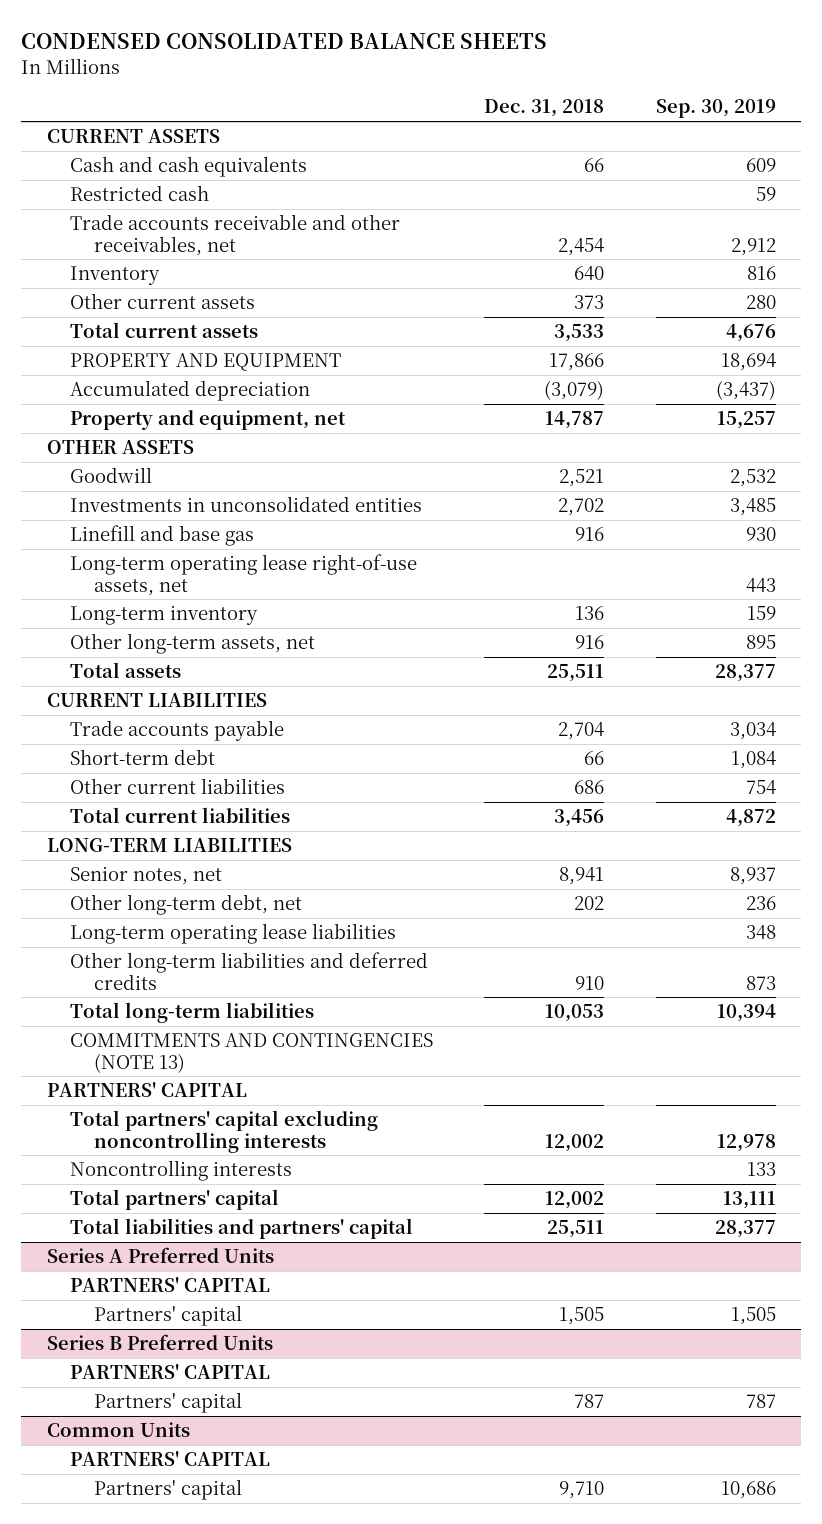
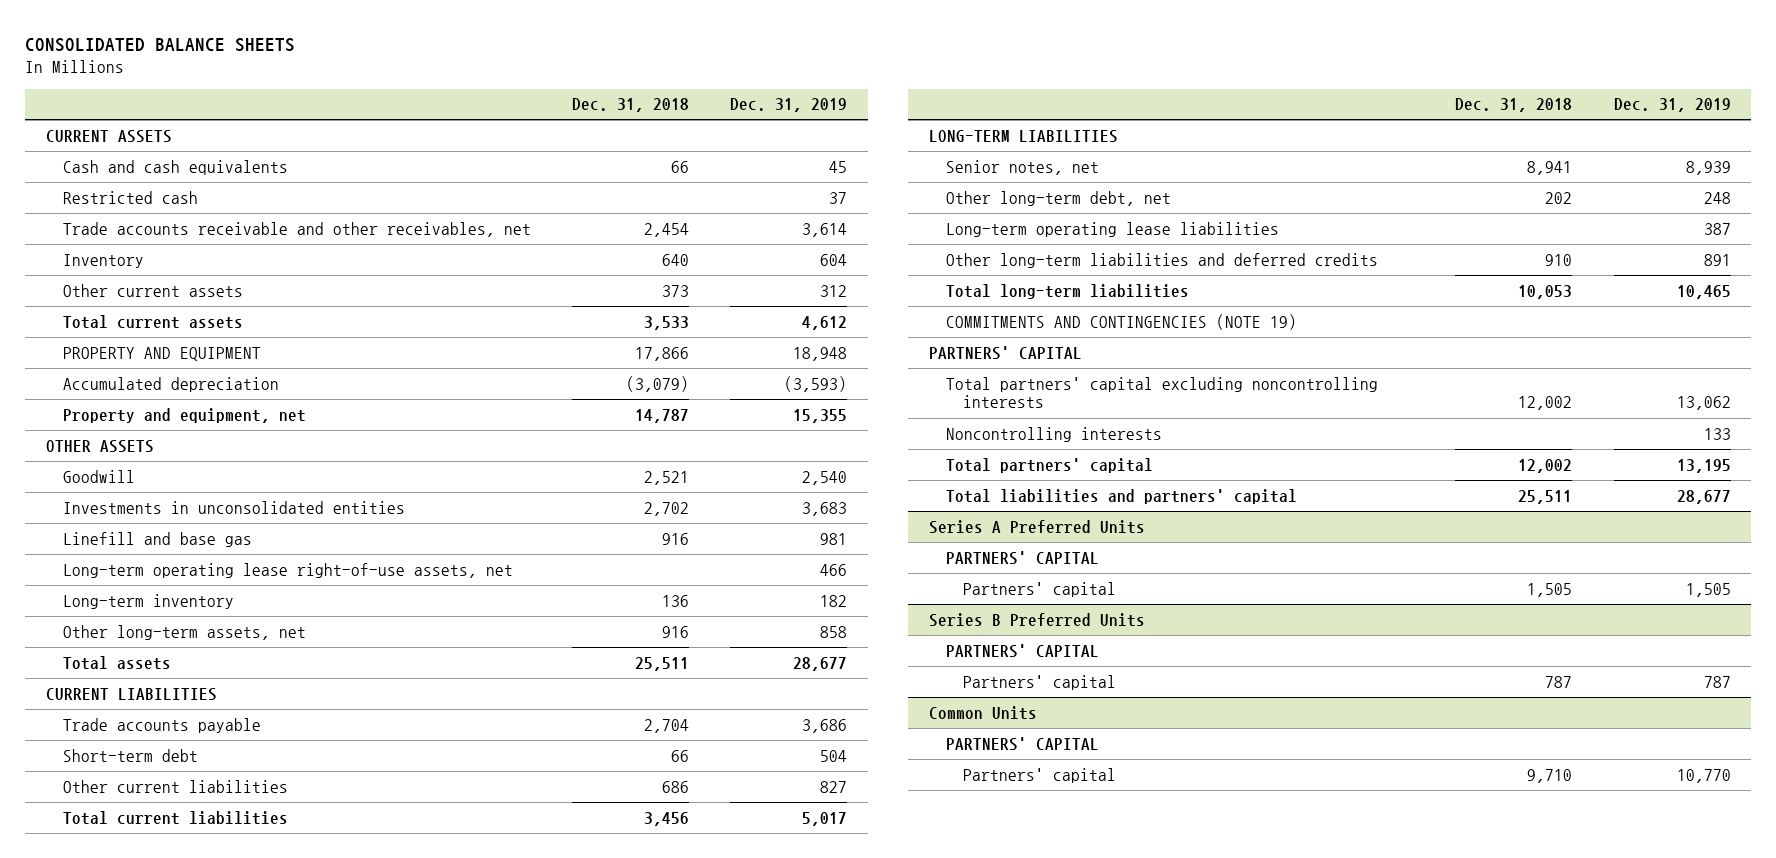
- CONDENSED CONSOLIDATED BALANCE SHEETS
+ CONSOLIDATED BALANCE SHEETS
- | Dec. 31, 2018 | Sep. 30, 2019
+ | Dec. 31, 2018 | Dec. 31, 2019
- COMMITMENTS AND CONTINGENCIES (NOTE 13)
+ COMMITMENTS AND CONTINGENCIES (NOTE 19)

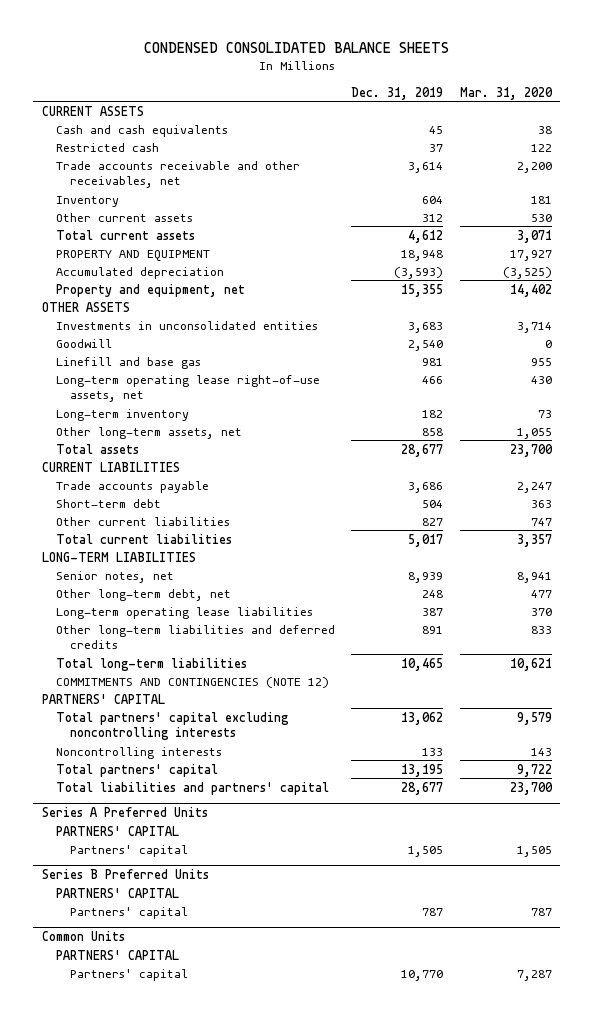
- CONSOLIDATED BALANCE SHEETS
+ CONDENSED CONSOLIDATED BALANCE SHEETS
- | Dec. 31, 2018 | Dec. 31, 2019
+ | Dec. 31, 2019 | Mar. 31, 2020
moved down: Goodwill | 2,540 | 0
- COMMITMENTS AND CONTINGENCIES (NOTE 19)
+ COMMITMENTS AND CONTINGENCIES (NOTE 12)

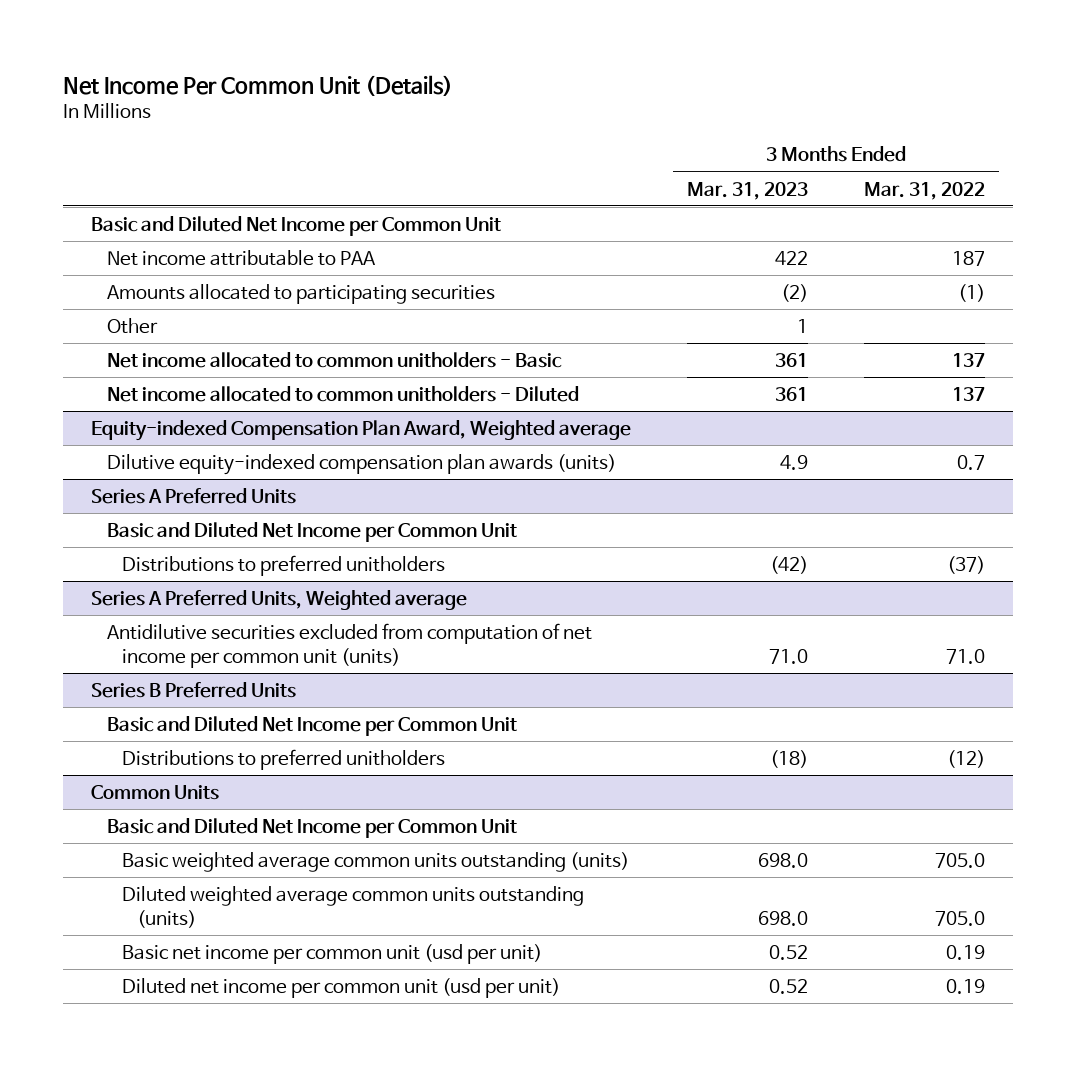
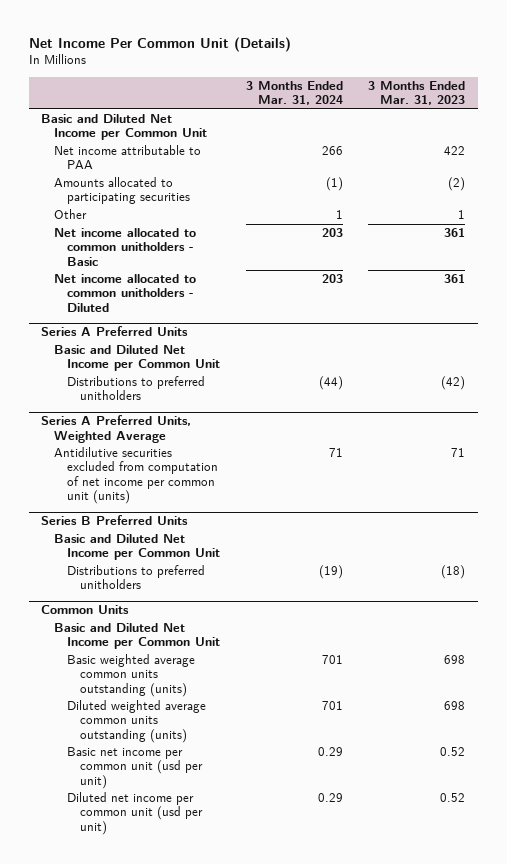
- | 3 Months Ended Mar. 31, 2023 | 3 Months Ended Mar. 31, 2022
+ | 3 Months Ended Mar. 31, 2024 | 3 Months Ended Mar. 31, 2023
- Equity-indexed Compensation Plan Award, Weighted average
- Dilutive equity-indexed compensation plan awards (units) | 4.9 | 0.7
- Series A Preferred Units, Weighted average
- Antidilutive securities excluded from computation of net income per common unit (units) | 71.0 | 71.0
+ Series A Preferred Units, Weighted Average
+ Antidilutive securities excluded from computation of net income per common unit (units) | 71 | 71
@ Common Units
- Basic weighted average common units outstanding (units) | 698.0 | 705.0
- Diluted weighted average common units outstanding (units) | 698.0 | 705.0
+ Basic weighted average common units outstanding (units) | 701 | 698
+ Diluted weighted average common units outstanding (units) | 701 | 698

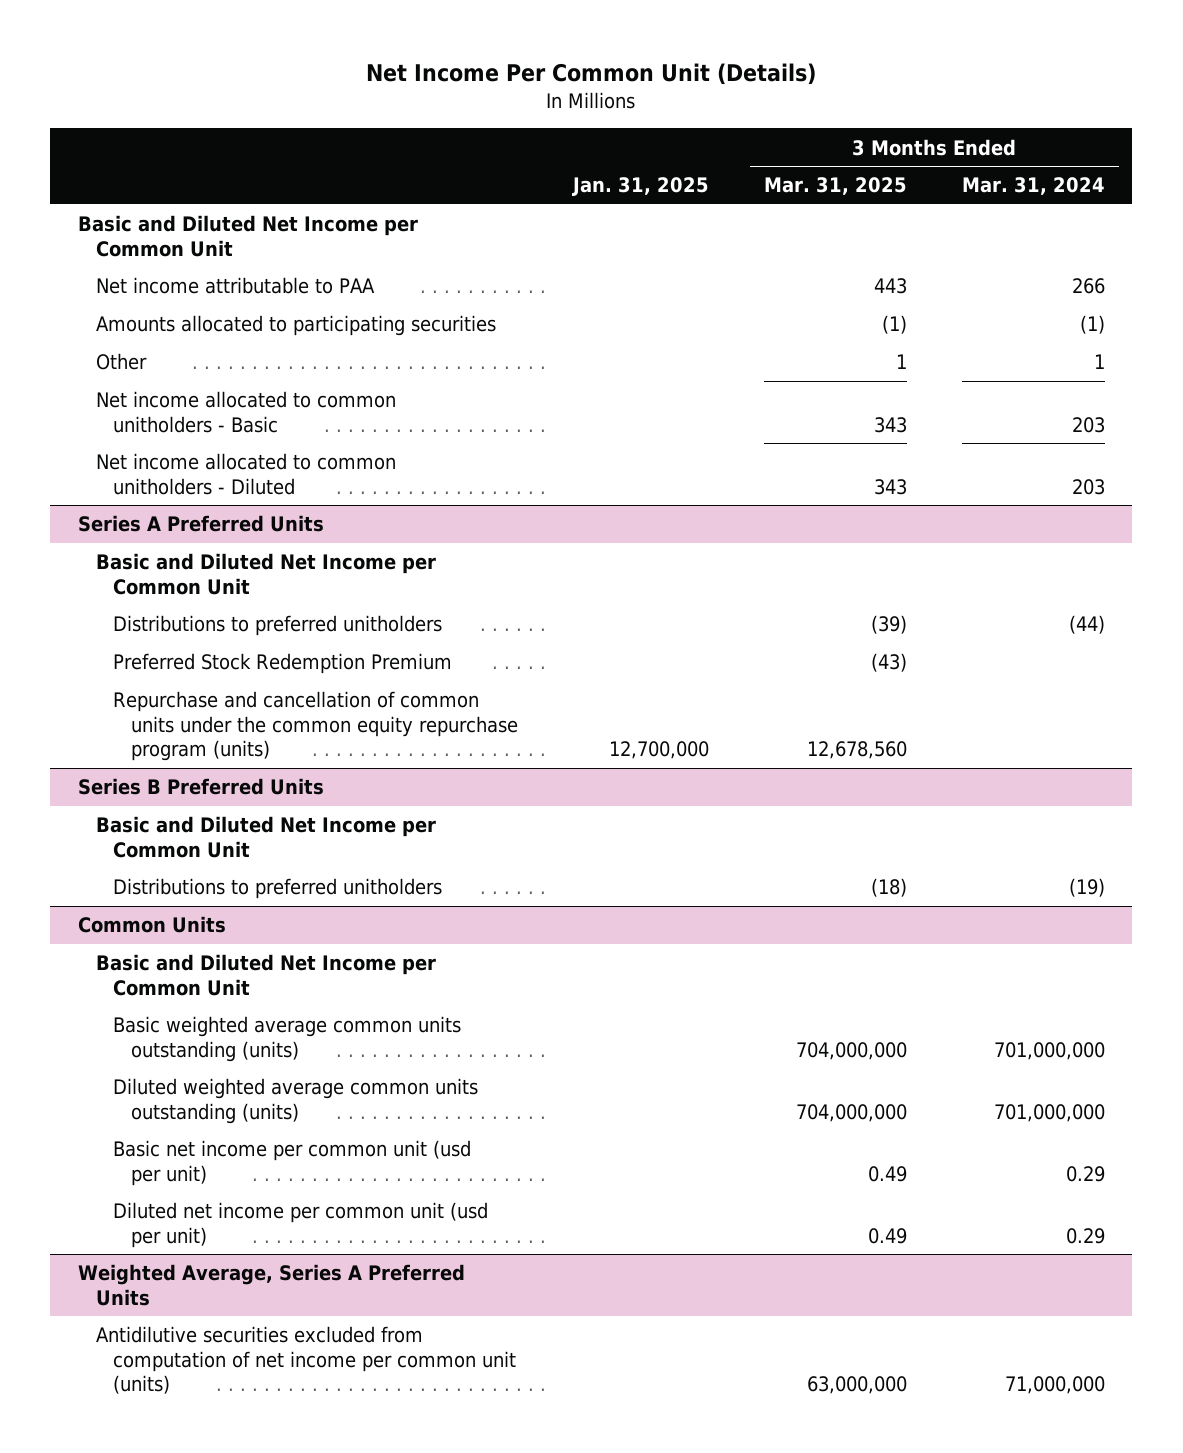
- | 3 Months Ended Mar. 31, 2024 | 3 Months Ended Mar. 31, 2023
+ | Jan. 31, 2025 | 3 Months Ended Mar. 31, 2025 | 3 Months Ended Mar. 31, 2024
- Series A Preferred Units, Weighted Average
- Antidilutive securities excluded from computation of net income per common unit (units) | 71 | 71
@ Series A Preferred Units
+ Preferred Stock Redemption Premium | | (43) |
+ Repurchase and cancellation of common units under the common equity repurchase program (units) | 12,700,000 | 12,678,560 |
@ Common Units
- Basic weighted average common units outstanding (units) | 701 | 698
- Diluted weighted average common units outstanding (units) | 701 | 698
+ Basic weighted average common units outstanding (units) | | 704,000,000 | 701,000,000
+ Diluted weighted average common units outstanding (units) | | 704,000,000 | 701,000,000
+ Weighted Average, Series A Preferred Units
+ Antidilutive securities excluded from computation of net income per common unit (units) | | 63,000,000 | 71,000,000

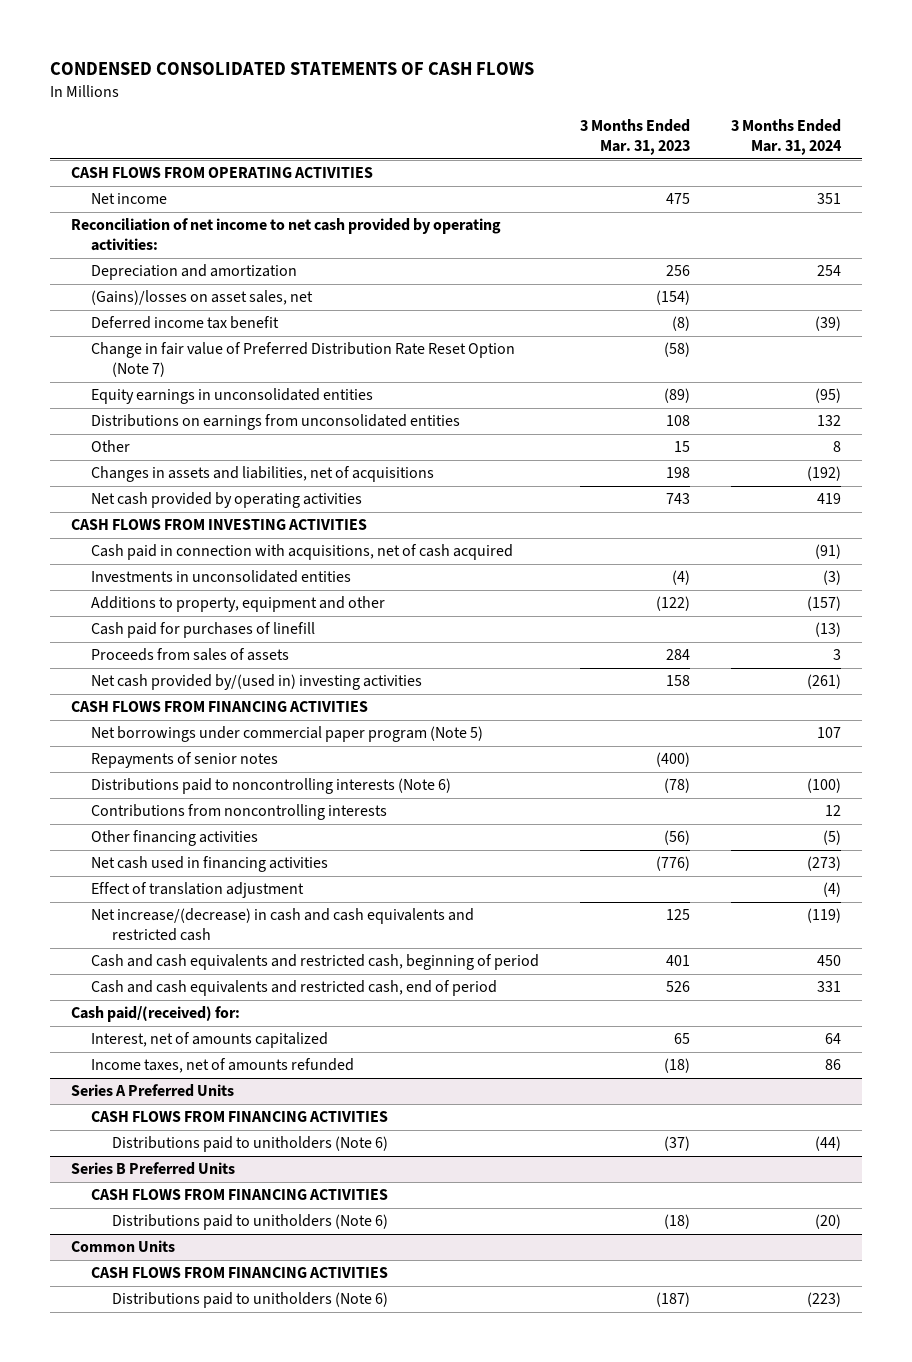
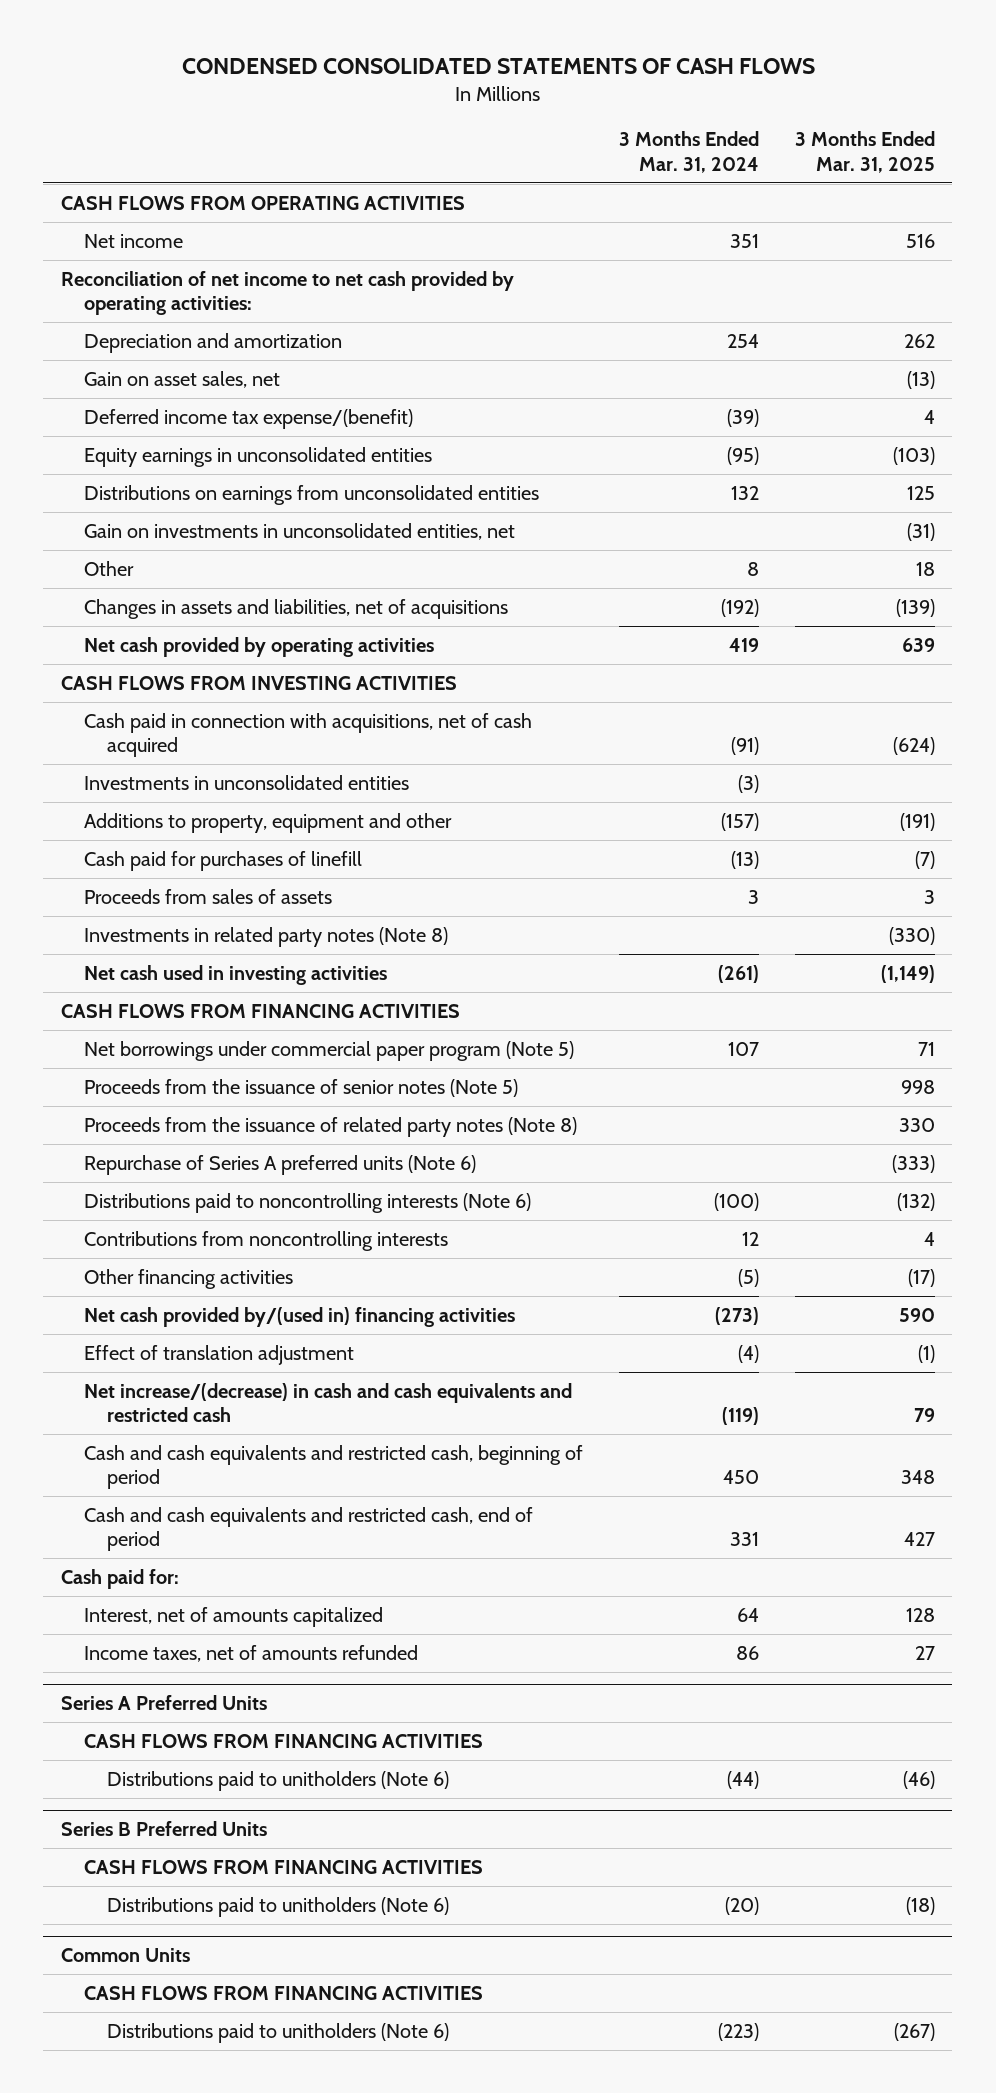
- | 3 Months Ended Mar. 31, 2023 | 3 Months Ended Mar. 31, 2024
+ | 3 Months Ended Mar. 31, 2024 | 3 Months Ended Mar. 31, 2025
- (Gains)/losses on asset sales, net | (154) |
- Deferred income tax benefit | (8) | (39)
- Change in fair value of Preferred Distribution Rate Reset Option (Note 7) | (58) |
+ Gain on asset sales, net | | (13)
+ Deferred income tax expense/(benefit) | (39) | 4
+ Gain on investments in unconsolidated entities, net | | (31)
- Net cash provided by/(used in) investing activities | 158 | (261)
+ Investments in related party notes (Note 8) | | (330)
+ Net cash used in investing activities | (261) | (1,149)
- Repayments of senior notes | (400) |
+ Proceeds from the issuance of senior notes (Note 5) | | 998
+ Proceeds from the issuance of related party notes (Note 8) | | 330
+ Repurchase of Series A preferred units (Note 6) | | (333)
- Net cash used in financing activities | (776) | (273)
+ Net cash provided by/(used in) financing activities | (273) | 590
- Cash paid/(received) for:
+ Cash paid for:

